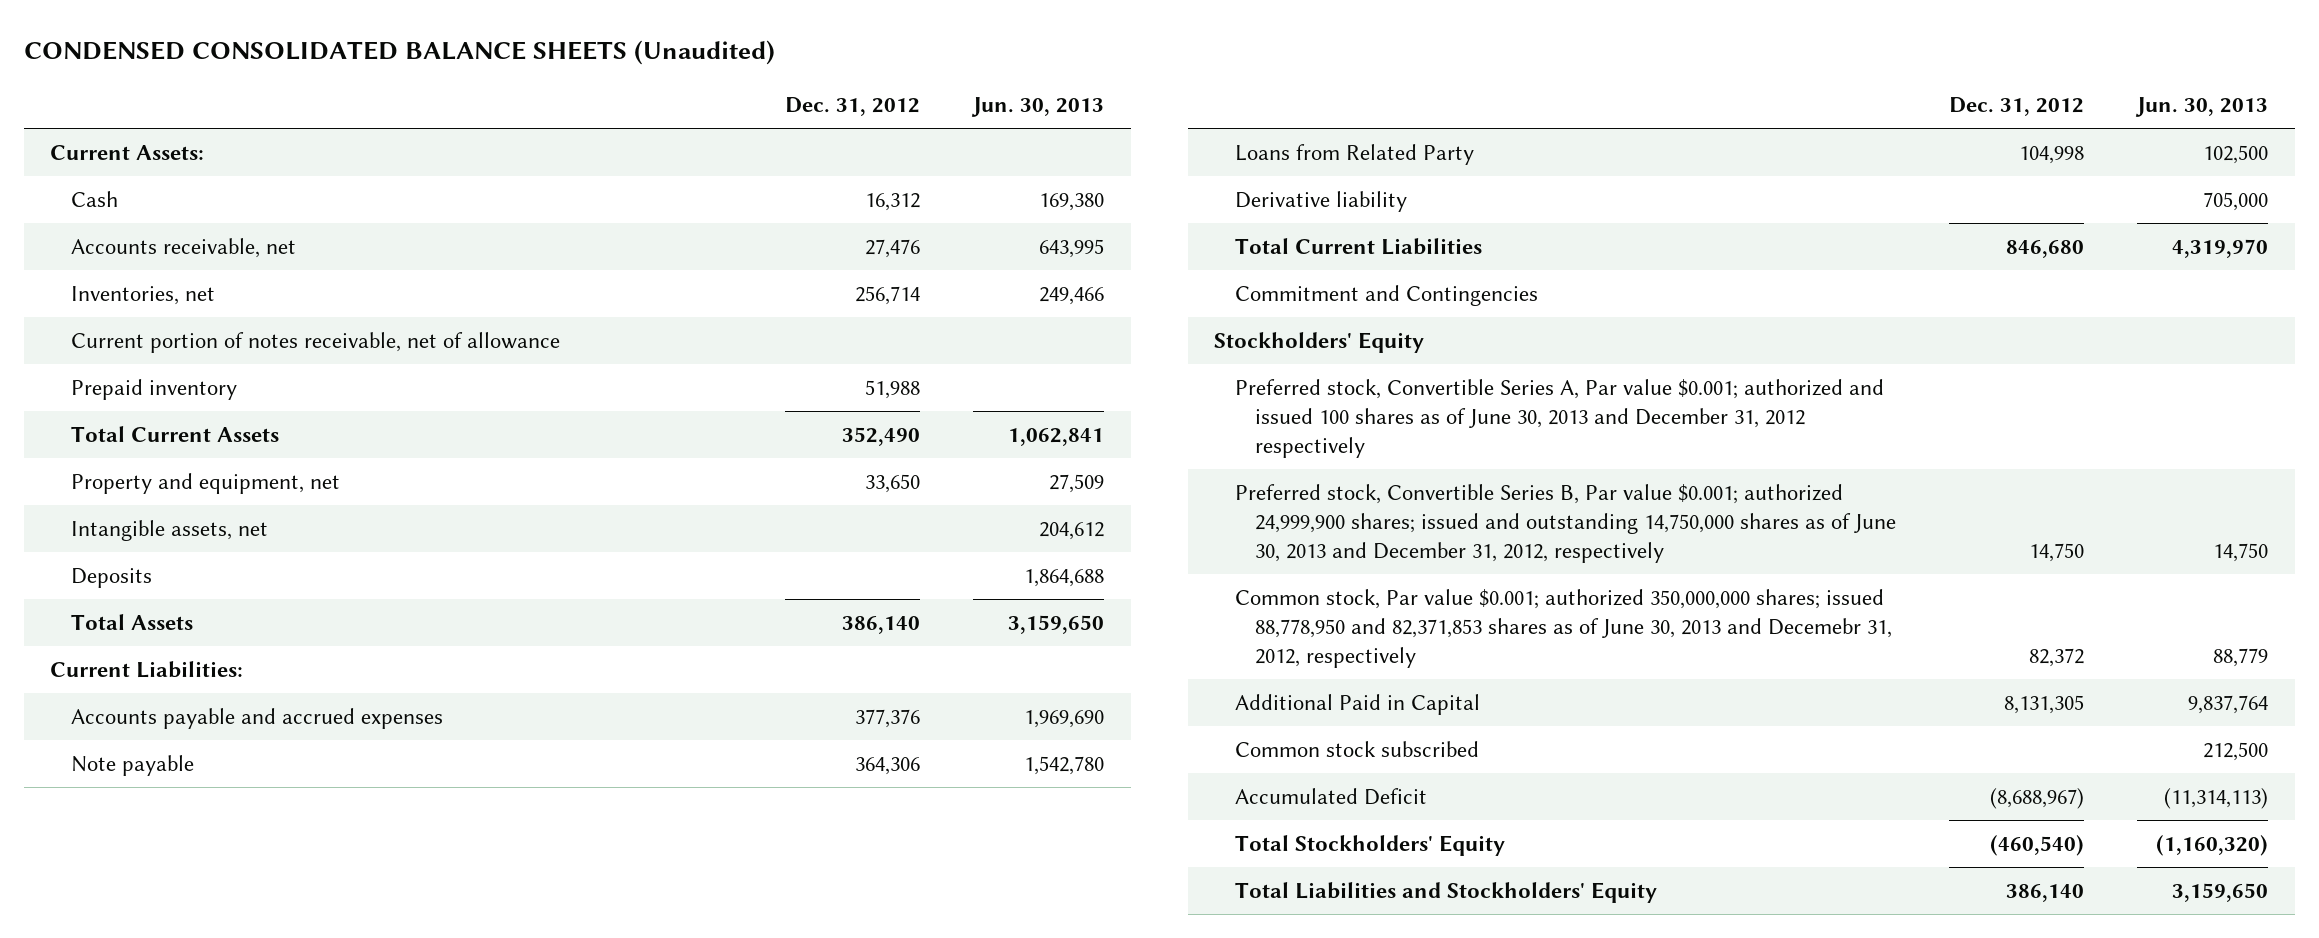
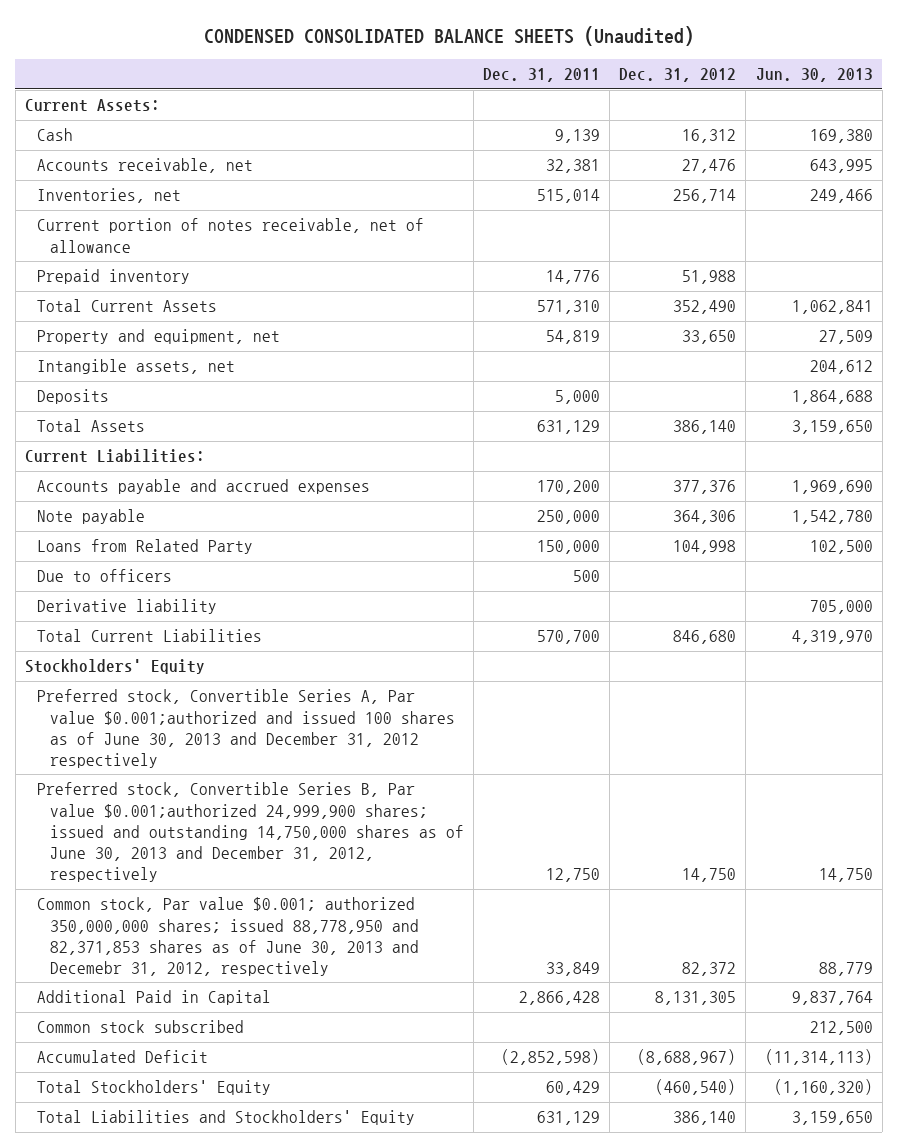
- | Dec. 31, 2012 | Jun. 30, 2013
+ | Dec. 31, 2011 | Dec. 31, 2012 | Jun. 30, 2013
+ Due to officers | 500 | |
- Commitment and Contingencies
- Preferred stock, Convertible Series A, Par value $0.001; authorized and issued 100 shares as of June 30, 2013 and December 31, 2012 respectively
- Preferred stock, Convertible Series B, Par value $0.001; authorized 24,999,900 shares; issued and outstanding 14,750,000 shares as of June 30, 2013 and December 31, 2012, respectively | 14,750 | 14,750
+ Preferred stock, Convertible Series A, Par value $0.001;authorized and issued 100 shares as of June 30, 2013 and December 31, 2012 respectively
+ Preferred stock, Convertible Series B, Par value $0.001;authorized 24,999,900 shares; issued and outstanding 14,750,000 shares as of June 30, 2013 and December 31, 2012, respectively | 12,750 | 14,750 | 14,750

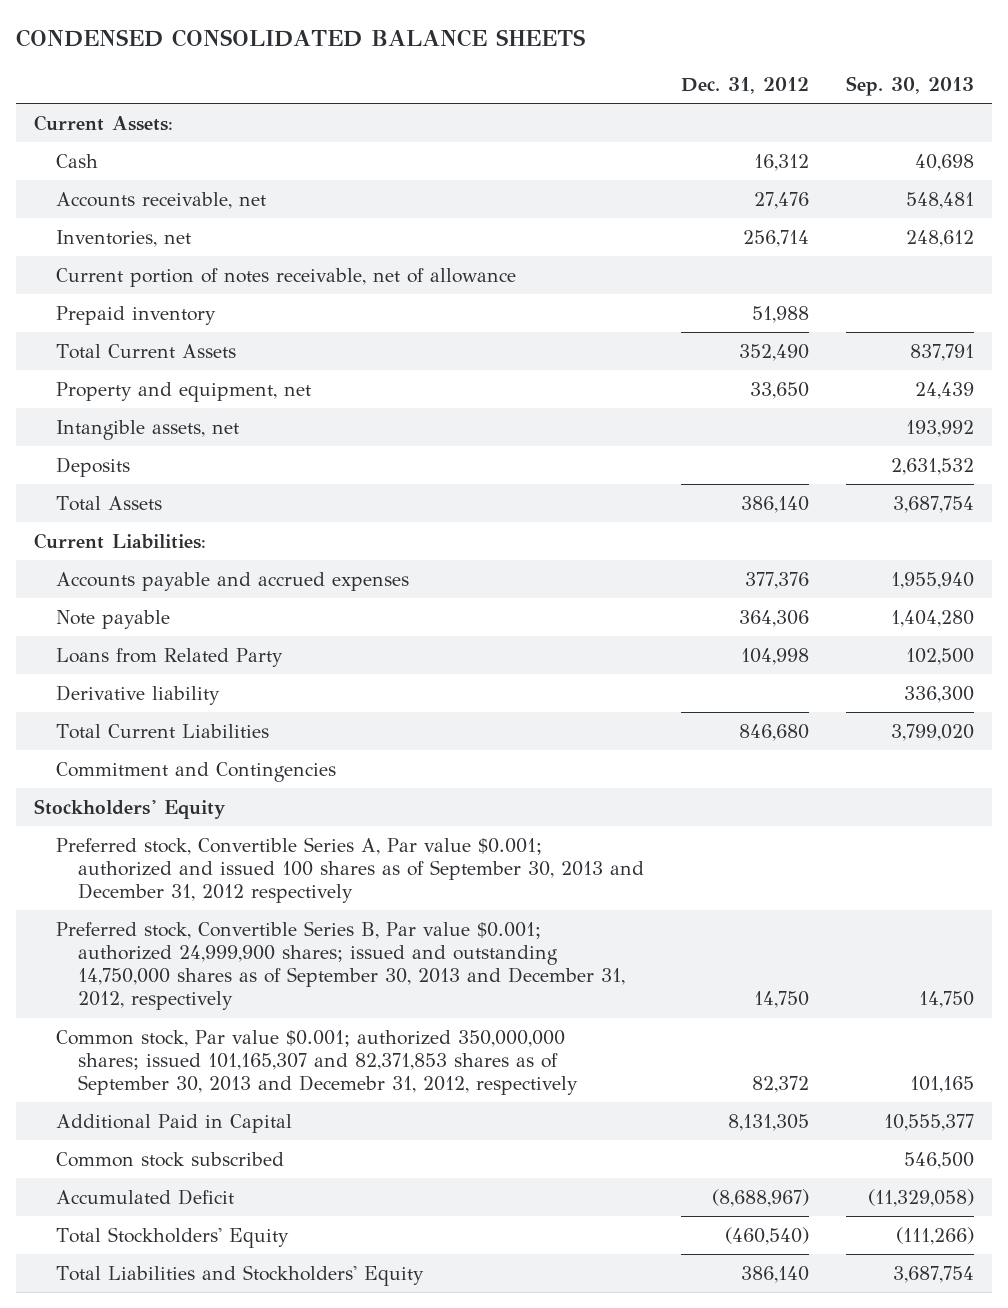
- CONDENSED CONSOLIDATED BALANCE SHEETS (Unaudited)
+ CONDENSED CONSOLIDATED BALANCE SHEETS
- | Dec. 31, 2011 | Dec. 31, 2012 | Jun. 30, 2013
+ | Dec. 31, 2012 | Sep. 30, 2013
- Due to officers | 500 | |
+ Commitment and Contingencies
- Preferred stock, Convertible Series A, Par value $0.001;authorized and issued 100 shares as of June 30, 2013 and December 31, 2012 respectively
- Preferred stock, Convertible Series B, Par value $0.001;authorized 24,999,900 shares; issued and outstanding 14,750,000 shares as of June 30, 2013 and December 31, 2012, respectively | 12,750 | 14,750 | 14,750
- Common stock, Par value $0.001; authorized 350,000,000 shares; issued 88,778,950 and 82,371,853 shares as of June 30, 2013 and Decemebr 31, 2012, respectively | 33,849 | 82,372 | 88,779
+ Preferred stock, Convertible Series A, Par value $0.001; authorized and issued 100 shares as of September 30, 2013 and December 31, 2012 respectively
+ Preferred stock, Convertible Series B, Par value $0.001; authorized 24,999,900 shares; issued and outstanding 14,750,000 shares as of September 30, 2013 and December 31, 2012, respectively | 14,750 | 14,750
+ Common stock, Par value $0.001; authorized 350,000,000 shares; issued 101,165,307 and 82,371,853 shares as of September 30, 2013 and Decemebr 31, 2012, respectively | 82,372 | 101,165

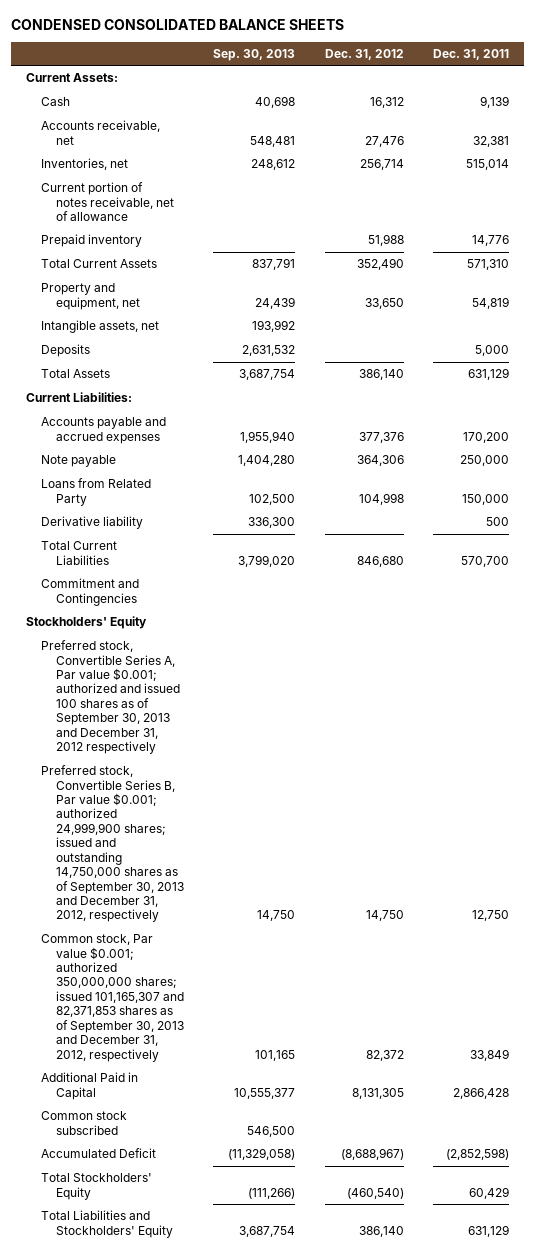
- | Dec. 31, 2012 | Sep. 30, 2013
+ | Sep. 30, 2013 | Dec. 31, 2012 | Dec. 31, 2011
- Common stock, Par value $0.001; authorized 350,000,000 shares; issued 101,165,307 and 82,371,853 shares as of September 30, 2013 and Decemebr 31, 2012, respectively | 82,372 | 101,165
+ Common stock, Par value $0.001; authorized 350,000,000 shares; issued 101,165,307 and 82,371,853 shares as of September 30, 2013 and December 31, 2012, respectively | 101,165 | 82,372 | 33,849

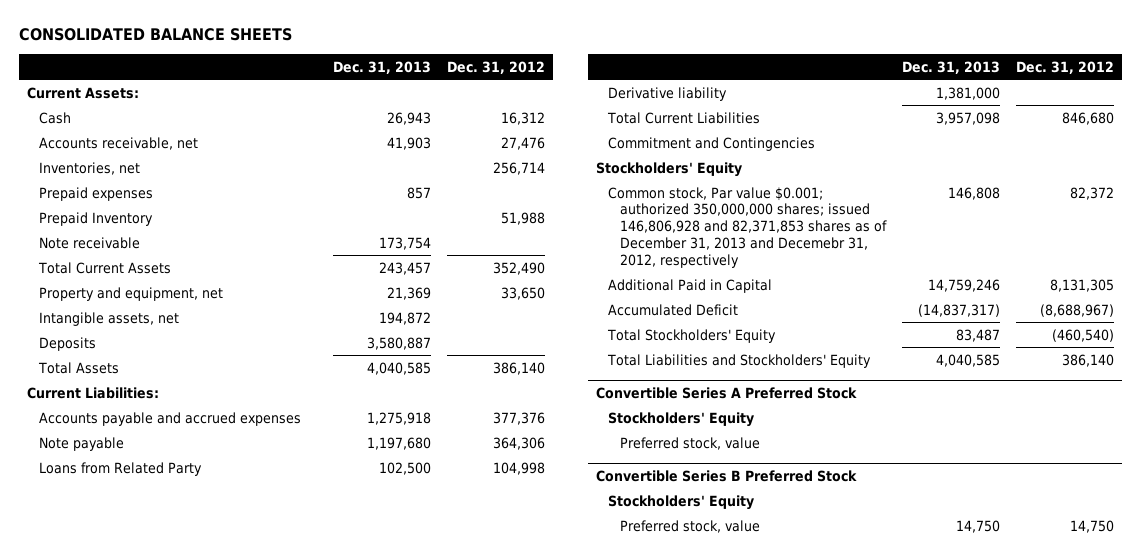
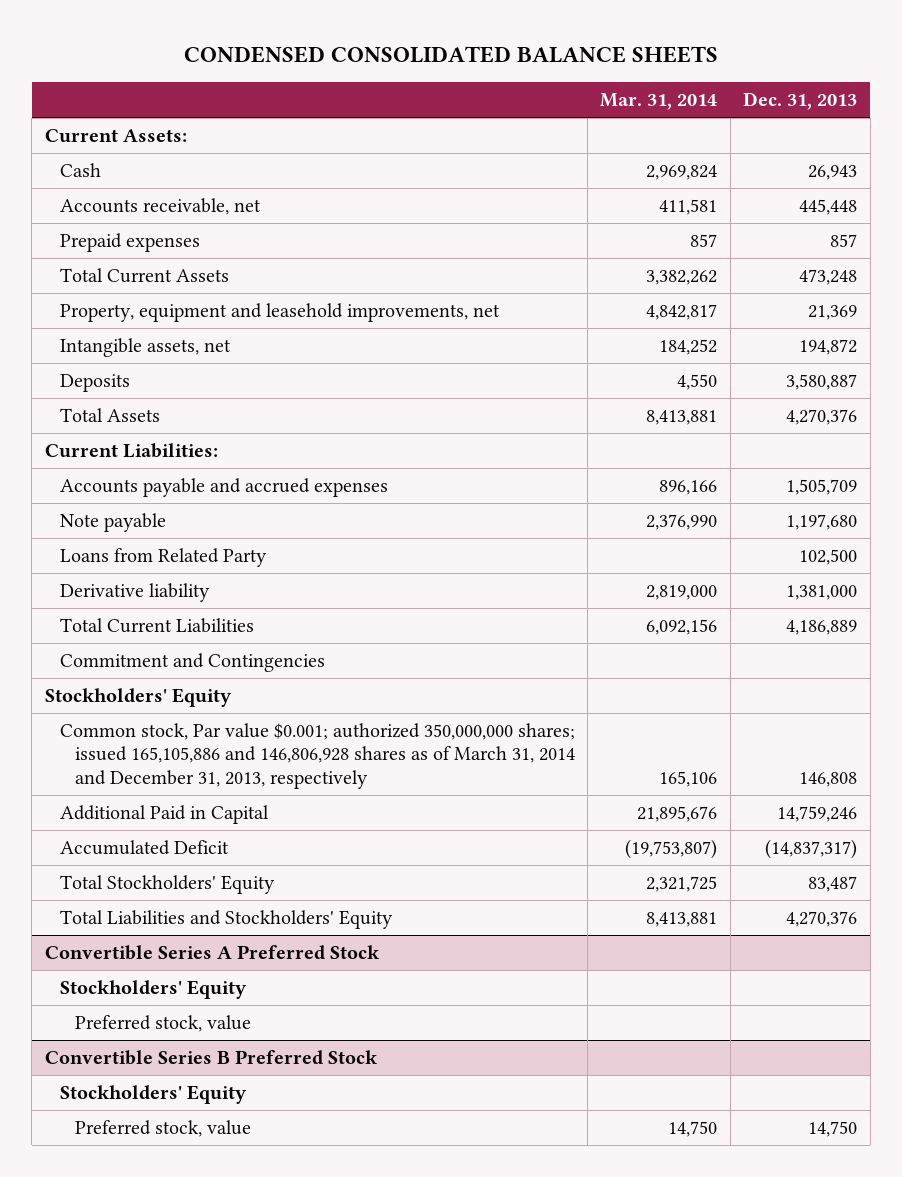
- CONSOLIDATED BALANCE SHEETS
+ CONDENSED CONSOLIDATED BALANCE SHEETS
- | Dec. 31, 2013 | Dec. 31, 2012
+ | Mar. 31, 2014 | Dec. 31, 2013
- Accounts receivable, net | 41,903 | 27,476
- Inventories, net | | 256,714
+ Accounts receivable, net | 411,581 | 445,448
- Prepaid Inventory | | 51,988
- Note receivable | 173,754 |
- Total Current Assets | 243,457 | 352,490
- Property and equipment, net | 21,369 | 33,650
+ Total Current Assets | 3,382,262 | 473,248
+ Property, equipment and leasehold improvements, net | 4,842,817 | 21,369
- Total Assets | 4,040,585 | 386,140
+ Total Assets | 8,413,881 | 4,270,376
- Accounts payable and accrued expenses | 1,275,918 | 377,376
+ Accounts payable and accrued expenses | 896,166 | 1,505,709
- Total Current Liabilities | 3,957,098 | 846,680
+ Total Current Liabilities | 6,092,156 | 4,186,889
- Common stock, Par value $0.001; authorized 350,000,000 shares; issued 146,806,928 and 82,371,853 shares as of December 31, 2013 and Decemebr 31, 2012, respectively | 146,808 | 82,372
+ Common stock, Par value $0.001; authorized 350,000,000 shares; issued 165,105,886 and 146,806,928 shares as of March 31, 2014 and December 31, 2013, respectively | 165,106 | 146,808
- Total Liabilities and Stockholders' Equity | 4,040,585 | 386,140
+ Total Liabilities and Stockholders' Equity | 8,413,881 | 4,270,376

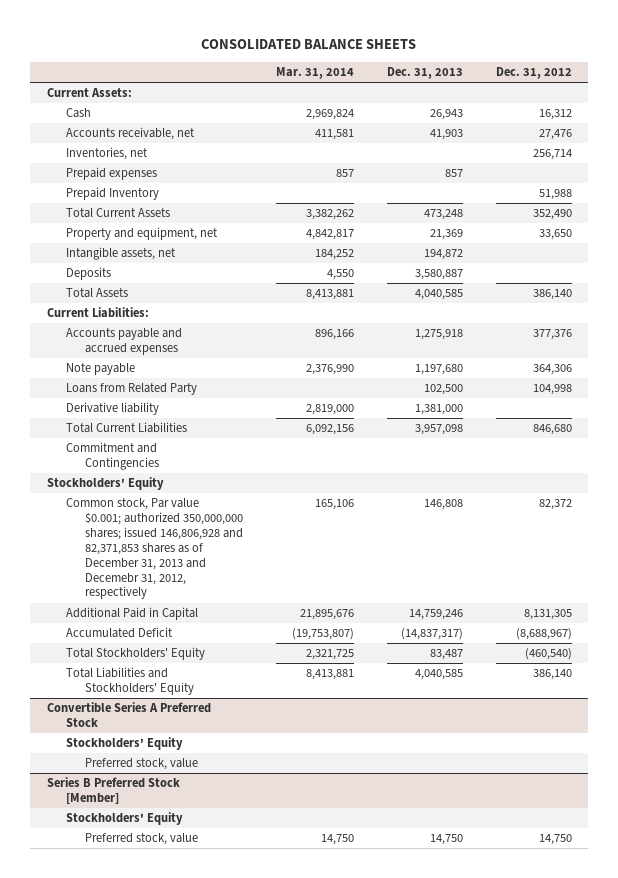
- CONDENSED CONSOLIDATED BALANCE SHEETS
+ CONSOLIDATED BALANCE SHEETS
- | Mar. 31, 2014 | Dec. 31, 2013
+ | Mar. 31, 2014 | Dec. 31, 2013 | Dec. 31, 2012
- Accounts receivable, net | 411,581 | 445,448
+ Accounts receivable, net | 411,581 | 41,903 | 27,476
+ Inventories, net | | | 256,714
+ Prepaid Inventory | | | 51,988
- Property, equipment and leasehold improvements, net | 4,842,817 | 21,369
+ Property and equipment, net | 4,842,817 | 21,369 | 33,650
- Total Assets | 8,413,881 | 4,270,376
+ Total Assets | 8,413,881 | 4,040,585 | 386,140
- Accounts payable and accrued expenses | 896,166 | 1,505,709
+ Accounts payable and accrued expenses | 896,166 | 1,275,918 | 377,376
- Total Current Liabilities | 6,092,156 | 4,186,889
+ Total Current Liabilities | 6,092,156 | 3,957,098 | 846,680
- Common stock, Par value $0.001; authorized 350,000,000 shares; issued 165,105,886 and 146,806,928 shares as of March 31, 2014 and December 31, 2013, respectively | 165,106 | 146,808
+ Common stock, Par value $0.001; authorized 350,000,000 shares; issued 146,806,928 and 82,371,853 shares as of December 31, 2013 and Decemebr 31, 2012, respectively | 165,106 | 146,808 | 82,372
- Total Liabilities and Stockholders' Equity | 8,413,881 | 4,270,376
+ Total Liabilities and Stockholders' Equity | 8,413,881 | 4,040,585 | 386,140
- Convertible Series B Preferred Stock
+ Series B Preferred Stock [Member]

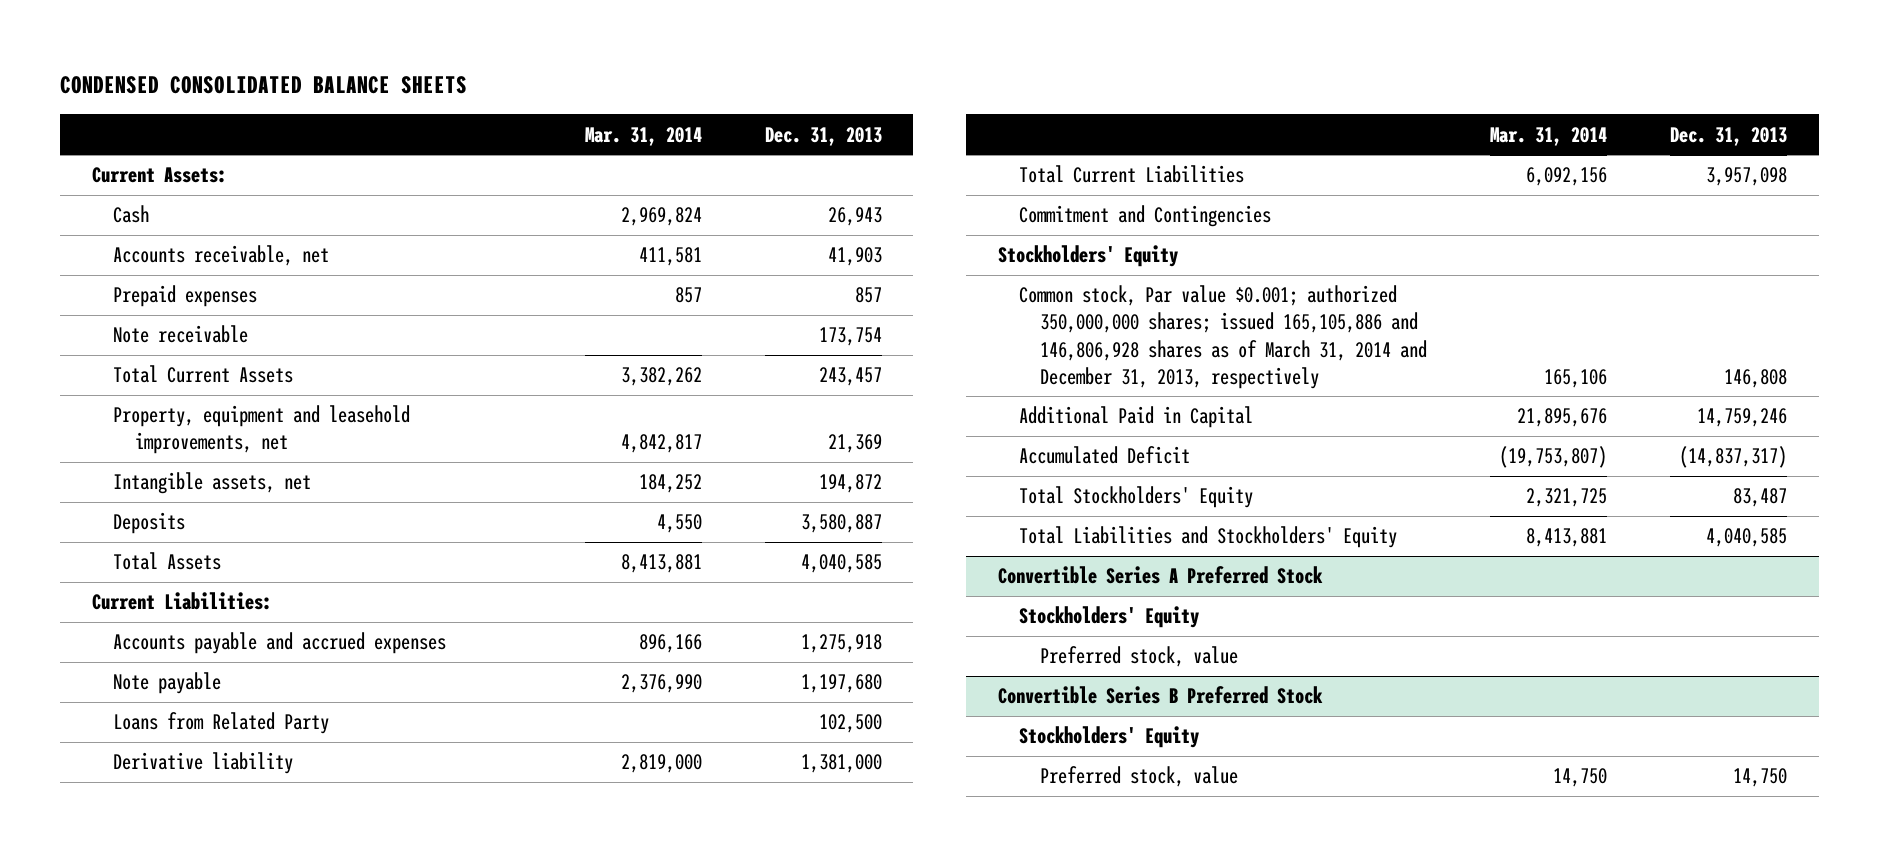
- CONSOLIDATED BALANCE SHEETS
+ CONDENSED CONSOLIDATED BALANCE SHEETS
- | Mar. 31, 2014 | Dec. 31, 2013 | Dec. 31, 2012
+ | Mar. 31, 2014 | Dec. 31, 2013
- Inventories, net | | | 256,714
- Prepaid Inventory | | | 51,988
- Total Current Assets | 3,382,262 | 473,248 | 352,490
- Property and equipment, net | 4,842,817 | 21,369 | 33,650
+ Note receivable | | 173,754
+ Total Current Assets | 3,382,262 | 243,457
+ Property, equipment and leasehold improvements, net | 4,842,817 | 21,369
- Common stock, Par value $0.001; authorized 350,000,000 shares; issued 146,806,928 and 82,371,853 shares as of December 31, 2013 and Decemebr 31, 2012, respectively | 165,106 | 146,808 | 82,372
+ Common stock, Par value $0.001; authorized 350,000,000 shares; issued 165,105,886 and 146,806,928 shares as of March 31, 2014 and December 31, 2013, respectively | 165,106 | 146,808
- Series B Preferred Stock [Member]
+ Convertible Series B Preferred Stock

